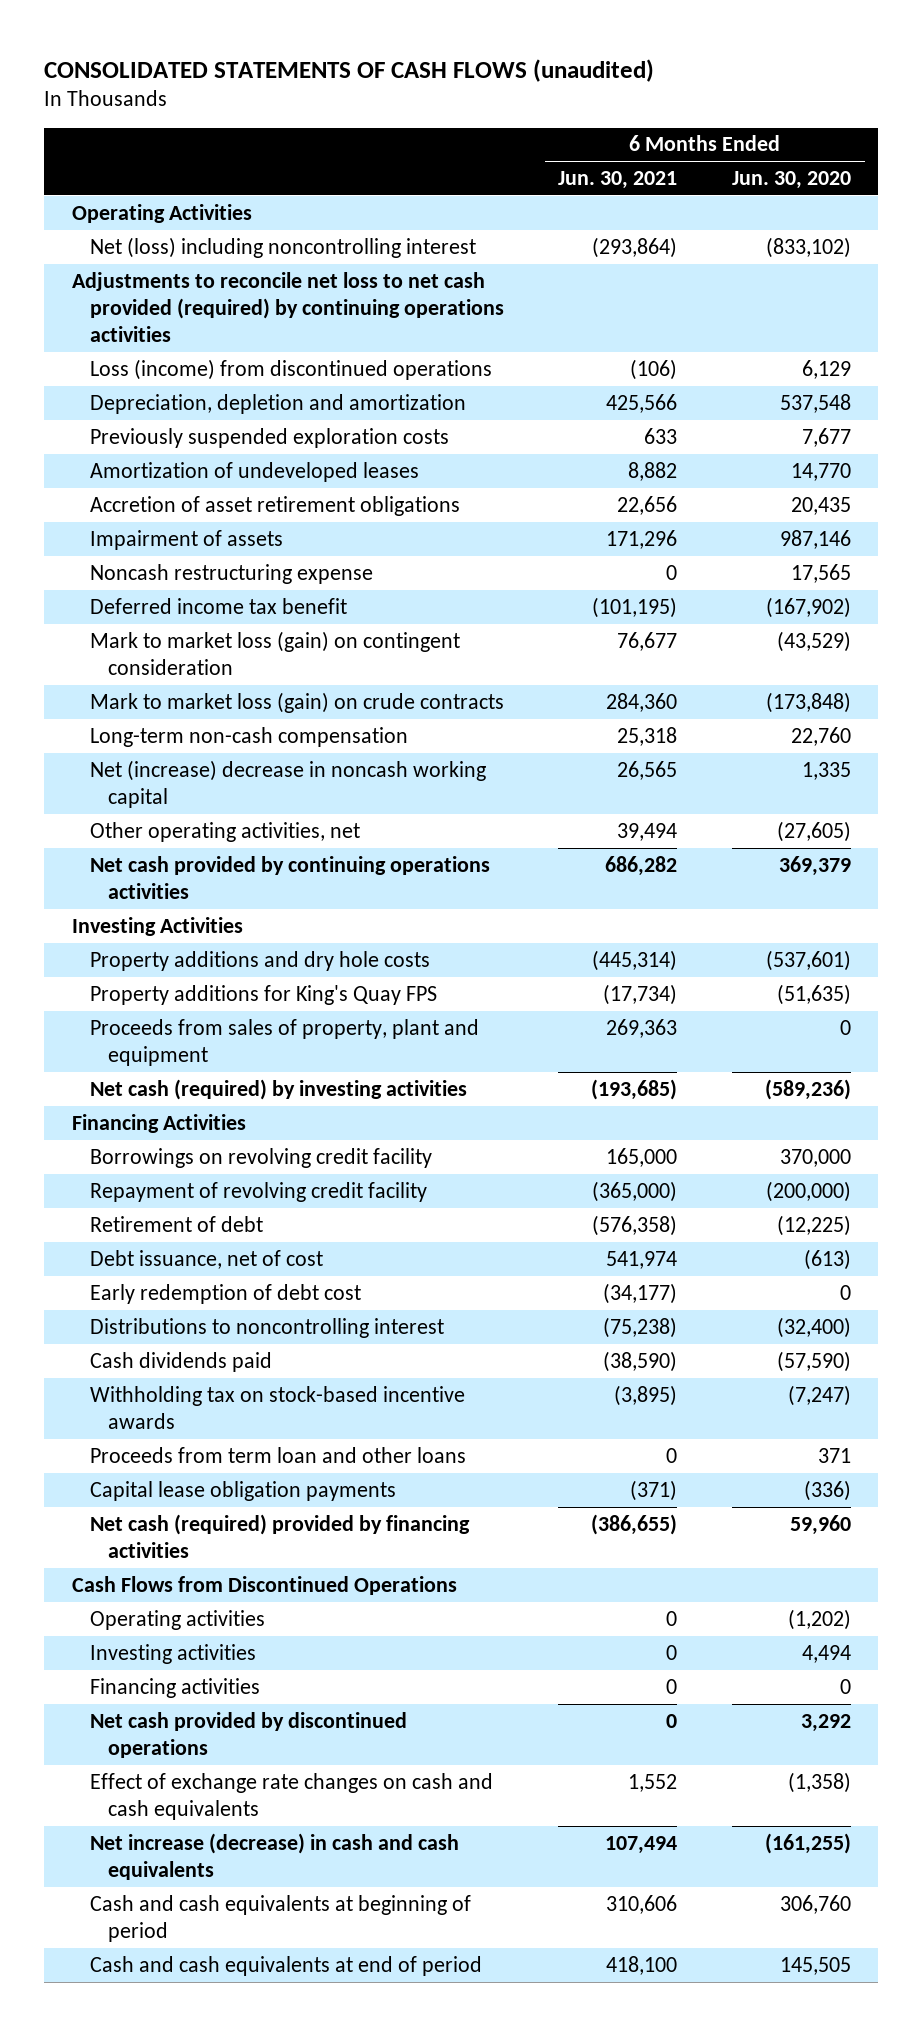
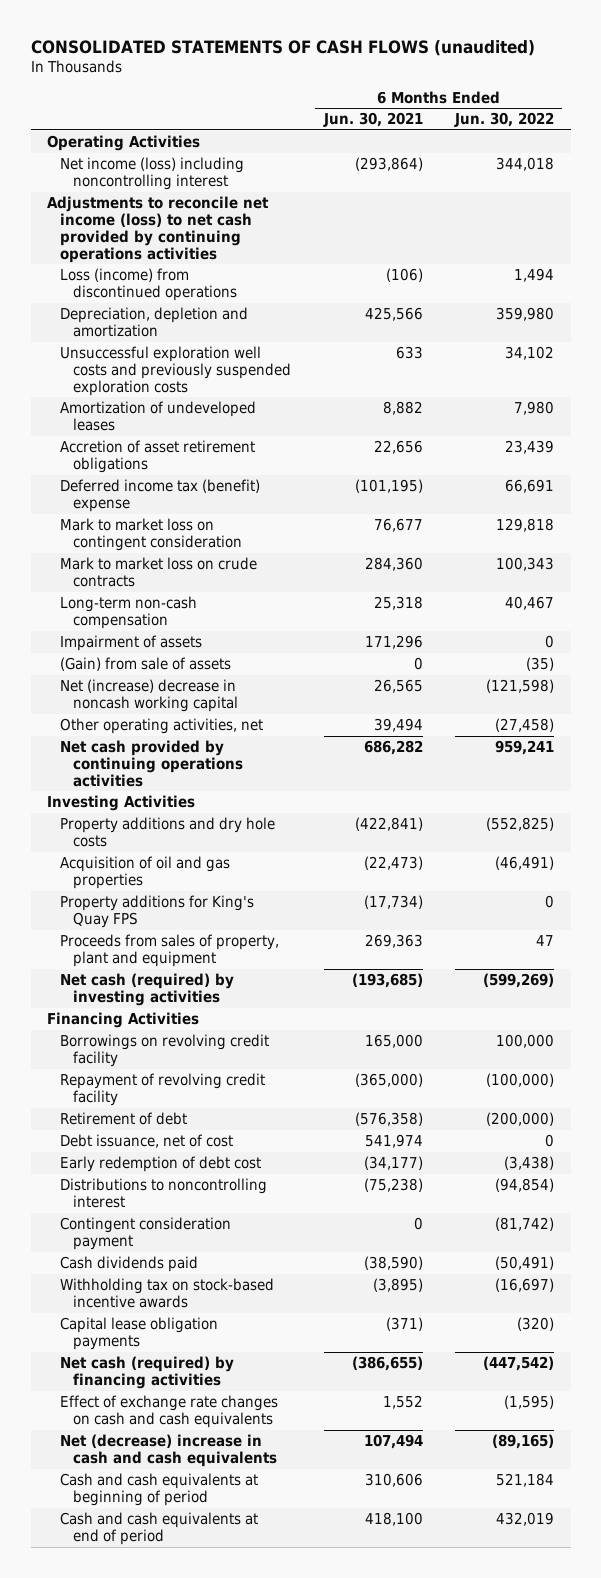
- | 6 Months Ended Jun. 30, 2021 | 6 Months Ended Jun. 30, 2020
+ | 6 Months Ended Jun. 30, 2021 | 6 Months Ended Jun. 30, 2022
- Net (loss) including noncontrolling interest | (293,864) | (833,102)
- Adjustments to reconcile net loss to net cash provided (required) by continuing operations activities
+ Net income (loss) including noncontrolling interest | (293,864) | 344,018
+ Adjustments to reconcile net income (loss) to net cash provided by continuing operations activities
- Previously suspended exploration costs | 633 | 7,677
+ Unsuccessful exploration well costs and previously suspended exploration costs | 633 | 34,102
- Noncash restructuring expense | 0 | 17,565
- Deferred income tax benefit | (101,195) | (167,902)
- Mark to market loss (gain) on contingent consideration | 76,677 | (43,529)
- Mark to market loss (gain) on crude contracts | 284,360 | (173,848)
+ Deferred income tax (benefit) expense | (101,195) | 66,691
+ Mark to market loss on contingent consideration | 76,677 | 129,818
+ Mark to market loss on crude contracts | 284,360 | 100,343
moved down: Impairment of assets | 171,296 | 0
+ (Gain) from sale of assets | 0 | (35)
- Property additions and dry hole costs | (445,314) | (537,601)
+ Property additions and dry hole costs | (422,841) | (552,825)
+ Acquisition of oil and gas properties | (22,473) | (46,491)
+ Contingent consideration payment | 0 | (81,742)
- Proceeds from term loan and other loans | 0 | 371
- Net cash (required) provided by financing activities | (386,655) | 59,960
- Cash Flows from Discontinued Operations
- Operating activities | 0 | (1,202)
- Investing activities | 0 | 4,494
- Financing activities | 0 | 0
- Net cash provided by discontinued operations | 0 | 3,292
+ Net cash (required) by financing activities | (386,655) | (447,542)
- Net increase (decrease) in cash and cash equivalents | 107,494 | (161,255)
+ Net (decrease) increase in cash and cash equivalents | 107,494 | (89,165)

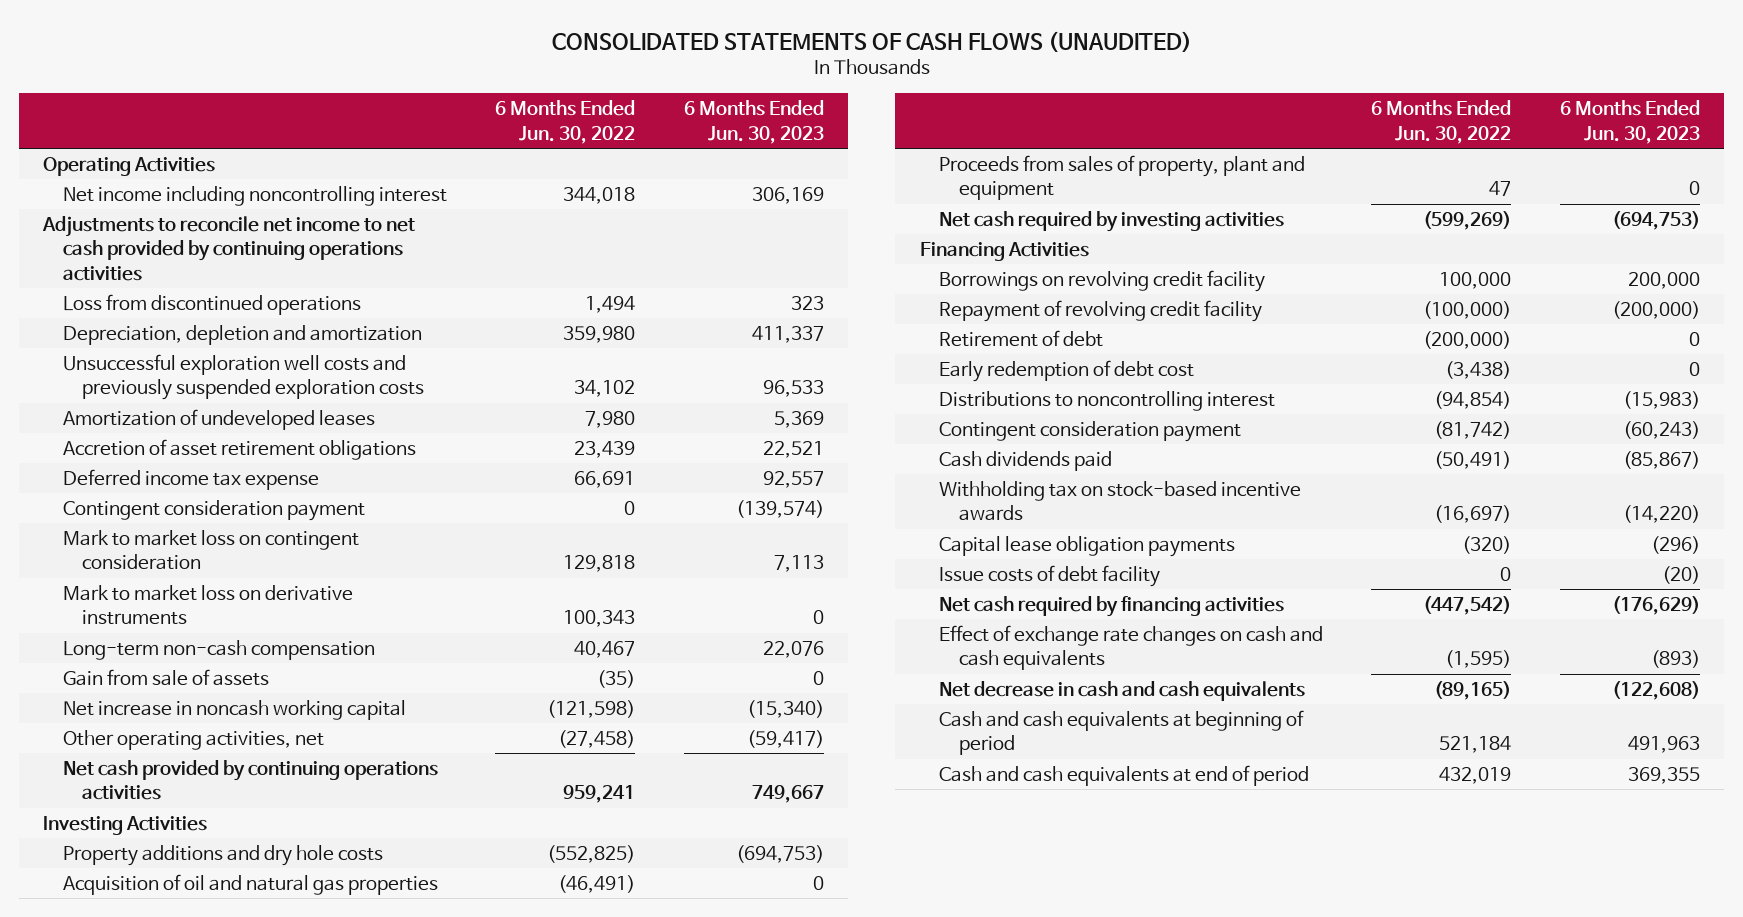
- CONSOLIDATED STATEMENTS OF CASH FLOWS (unaudited)
+ CONSOLIDATED STATEMENTS OF CASH FLOWS (UNAUDITED)
- | 6 Months Ended Jun. 30, 2021 | 6 Months Ended Jun. 30, 2022
+ | 6 Months Ended Jun. 30, 2022 | 6 Months Ended Jun. 30, 2023
- Net income (loss) including noncontrolling interest | (293,864) | 344,018
- Adjustments to reconcile net income (loss) to net cash provided by continuing operations activities
- Loss (income) from discontinued operations | (106) | 1,494
+ Net income including noncontrolling interest | 344,018 | 306,169
+ Adjustments to reconcile net income to net cash provided by continuing operations activities
+ Loss from discontinued operations | 1,494 | 323
- Deferred income tax (benefit) expense | (101,195) | 66,691
+ Deferred income tax expense | 66,691 | 92,557
+ Contingent consideration payment | 0 | (139,574)
- Mark to market loss on crude contracts | 284,360 | 100,343
+ Mark to market loss on derivative instruments | 100,343 | 0
- Impairment of assets | 171,296 | 0
- (Gain) from sale of assets | 0 | (35)
- Net (increase) decrease in noncash working capital | 26,565 | (121,598)
+ Gain from sale of assets | (35) | 0
+ Net increase in noncash working capital | (121,598) | (15,340)
- Acquisition of oil and gas properties | (22,473) | (46,491)
- Property additions for King's Quay FPS | (17,734) | 0
+ Acquisition of oil and natural gas properties | (46,491) | 0
- Net cash (required) by investing activities | (193,685) | (599,269)
+ Net cash required by investing activities | (599,269) | (694,753)
- Debt issuance, net of cost | 541,974 | 0
- Net cash (required) by financing activities | (386,655) | (447,542)
+ Issue costs of debt facility | 0 | (20)
+ Net cash required by financing activities | (447,542) | (176,629)
- Net (decrease) increase in cash and cash equivalents | 107,494 | (89,165)
+ Net decrease in cash and cash equivalents | (89,165) | (122,608)

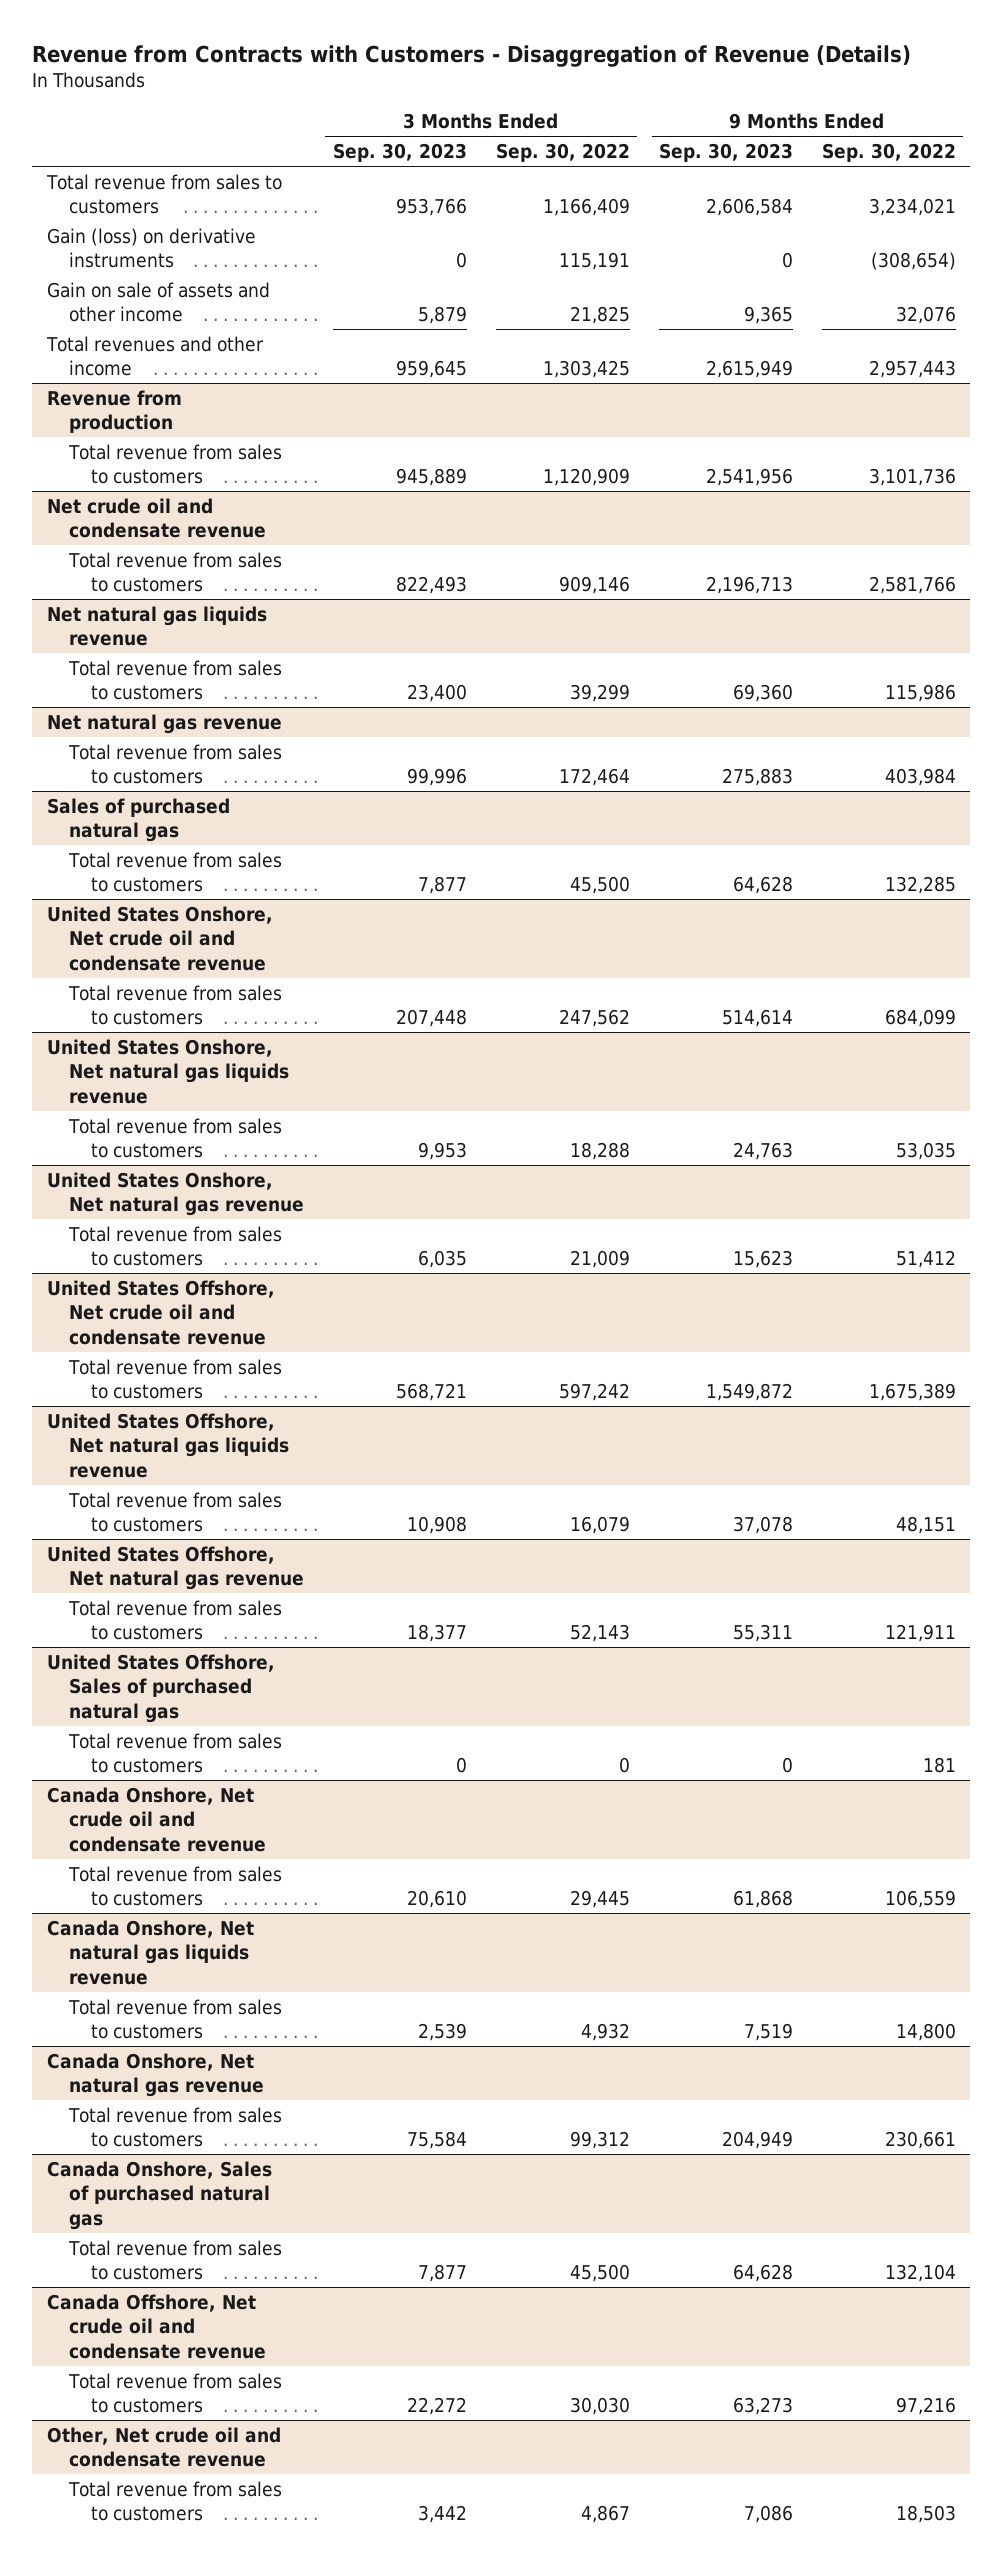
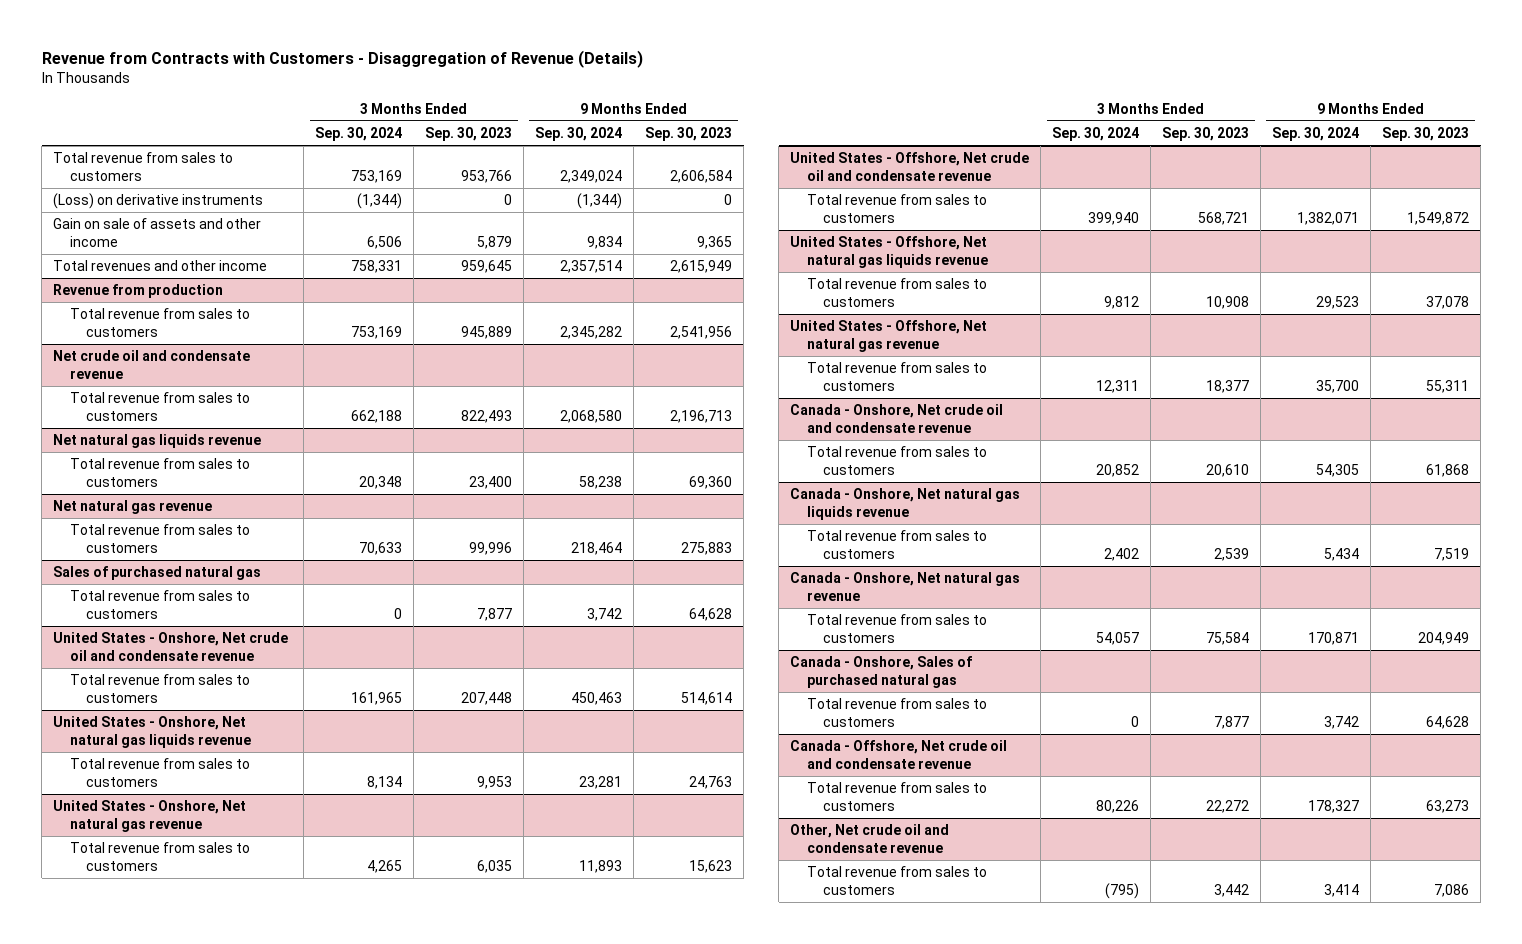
- | 3 Months Ended Sep. 30, 2023 | 3 Months Ended Sep. 30, 2022 | 9 Months Ended Sep. 30, 2023 | 9 Months Ended Sep. 30, 2022
+ | 3 Months Ended Sep. 30, 2024 | 3 Months Ended Sep. 30, 2023 | 9 Months Ended Sep. 30, 2024 | 9 Months Ended Sep. 30, 2023
- Gain (loss) on derivative instruments | 0 | 115,191 | 0 | (308,654)
+ (Loss) on derivative instruments | (1,344) | 0 | (1,344) | 0
- United States Onshore, Net crude oil and condensate revenue
+ United States - Onshore, Net crude oil and condensate revenue
- United States Onshore, Net natural gas liquids revenue
+ United States - Onshore, Net natural gas liquids revenue
- United States Onshore, Net natural gas revenue
+ United States - Onshore, Net natural gas revenue
- United States Offshore, Net crude oil and condensate revenue
+ United States - Offshore, Net crude oil and condensate revenue
- United States Offshore, Net natural gas liquids revenue
+ United States - Offshore, Net natural gas liquids revenue
- United States Offshore, Net natural gas revenue
+ United States - Offshore, Net natural gas revenue
- United States Offshore, Sales of purchased natural gas
- Total revenue from sales to customers | 0 | 0 | 0 | 181
- Canada Onshore, Net crude oil and condensate revenue
+ Canada - Onshore, Net crude oil and condensate revenue
- Canada Onshore, Net natural gas liquids revenue
+ Canada - Onshore, Net natural gas liquids revenue
- Canada Onshore, Net natural gas revenue
+ Canada - Onshore, Net natural gas revenue
- Canada Onshore, Sales of purchased natural gas
+ Canada - Onshore, Sales of purchased natural gas
- Canada Offshore, Net crude oil and condensate revenue
+ Canada - Offshore, Net crude oil and condensate revenue

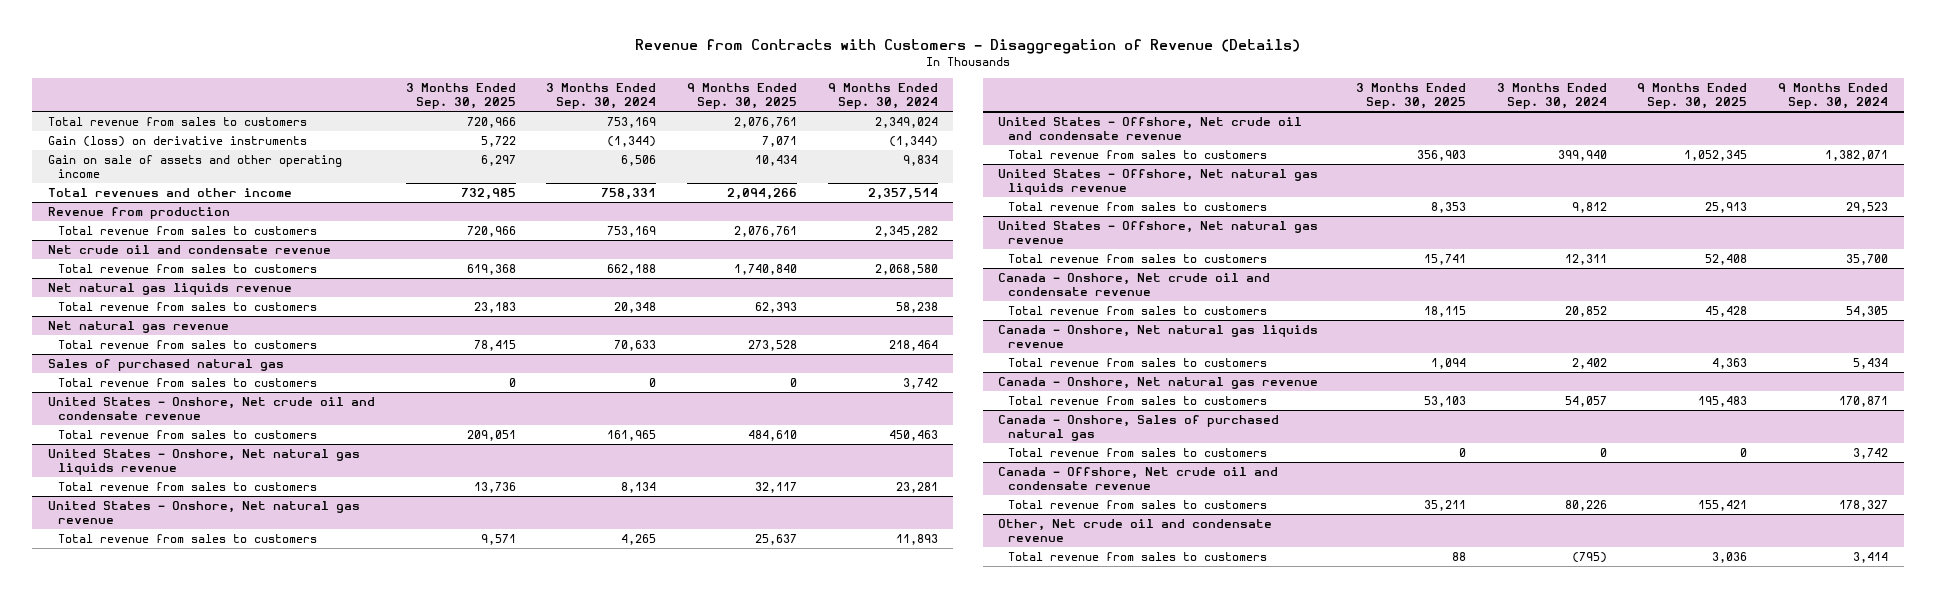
- | 3 Months Ended Sep. 30, 2024 | 3 Months Ended Sep. 30, 2023 | 9 Months Ended Sep. 30, 2024 | 9 Months Ended Sep. 30, 2023
+ | 3 Months Ended Sep. 30, 2025 | 3 Months Ended Sep. 30, 2024 | 9 Months Ended Sep. 30, 2025 | 9 Months Ended Sep. 30, 2024
- (Loss) on derivative instruments | (1,344) | 0 | (1,344) | 0
- Gain on sale of assets and other income | 6,506 | 5,879 | 9,834 | 9,365
+ Gain (loss) on derivative instruments | 5,722 | (1,344) | 7,071 | (1,344)
+ Gain on sale of assets and other operating income | 6,297 | 6,506 | 10,434 | 9,834

